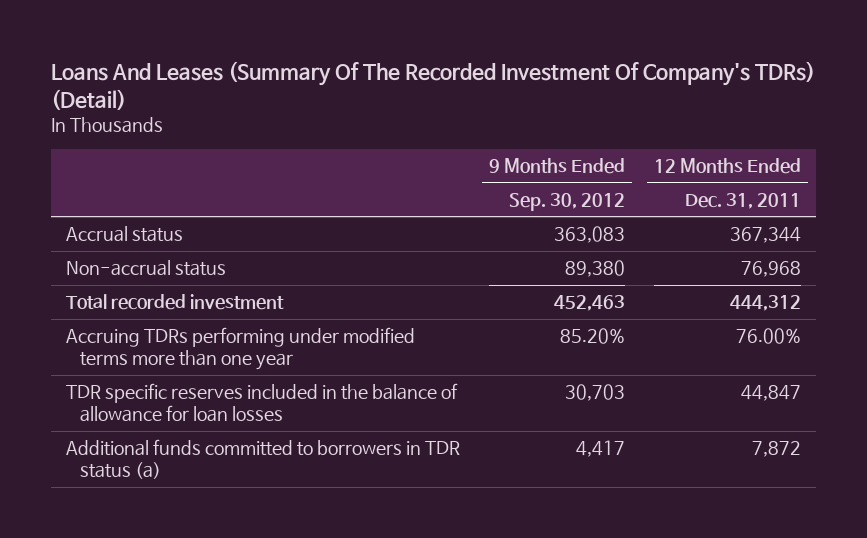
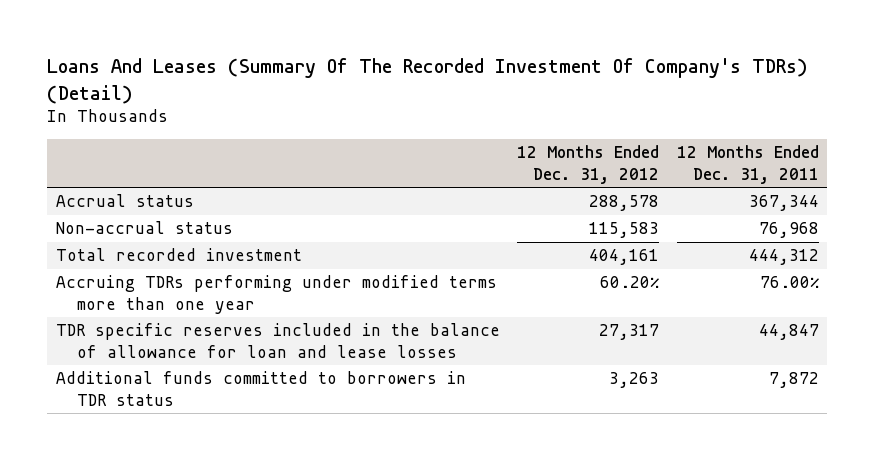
- | 9 Months Ended Sep. 30, 2012 | 12 Months Ended Dec. 31, 2011
+ | 12 Months Ended Dec. 31, 2012 | 12 Months Ended Dec. 31, 2011
- TDR specific reserves included in the balance of allowance for loan losses | 30,703 | 44,847
- Additional funds committed to borrowers in TDR status (a) | 4,417 | 7,872
+ TDR specific reserves included in the balance of allowance for loan and lease losses | 27,317 | 44,847
+ Additional funds committed to borrowers in TDR status | 3,263 | 7,872

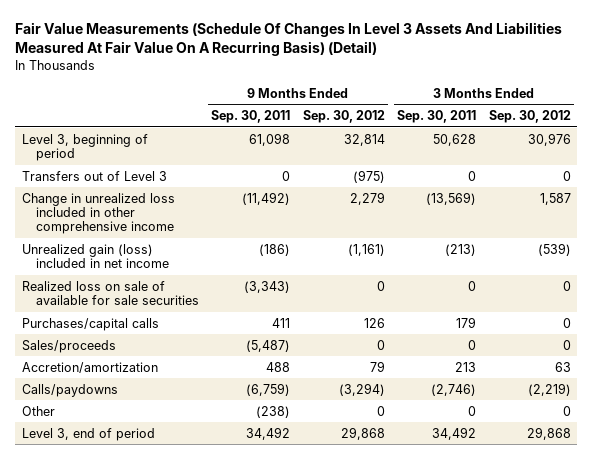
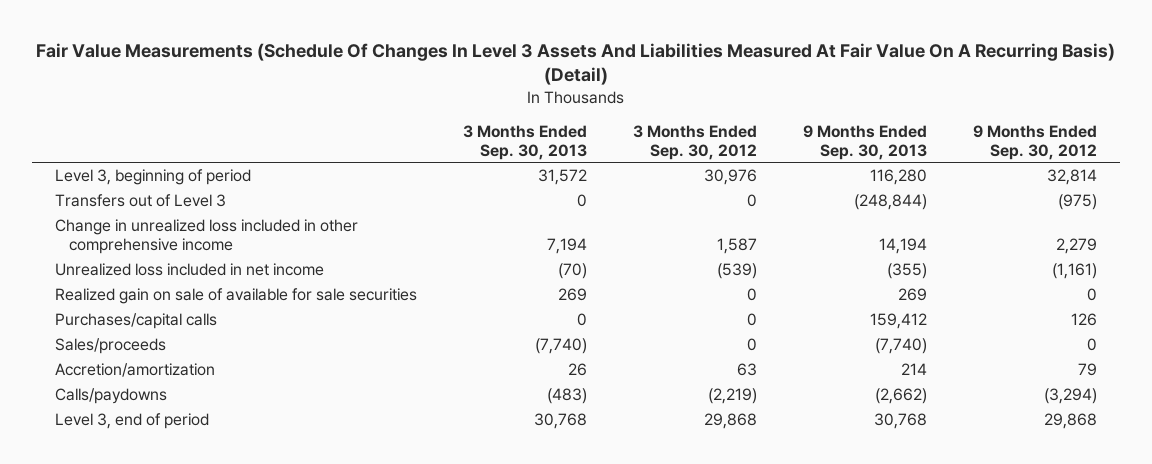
- | 9 Months Ended Sep. 30, 2011 | 9 Months Ended Sep. 30, 2012 | 3 Months Ended Sep. 30, 2011 | 3 Months Ended Sep. 30, 2012
+ | 3 Months Ended Sep. 30, 2013 | 3 Months Ended Sep. 30, 2012 | 9 Months Ended Sep. 30, 2013 | 9 Months Ended Sep. 30, 2012
- Unrealized gain (loss) included in net income | (186) | (1,161) | (213) | (539)
- Realized loss on sale of available for sale securities | (3,343) | 0 | 0 | 0
+ Unrealized loss included in net income | (70) | (539) | (355) | (1,161)
+ Realized gain on sale of available for sale securities | 269 | 0 | 269 | 0
- Other | (238) | 0 | 0 | 0

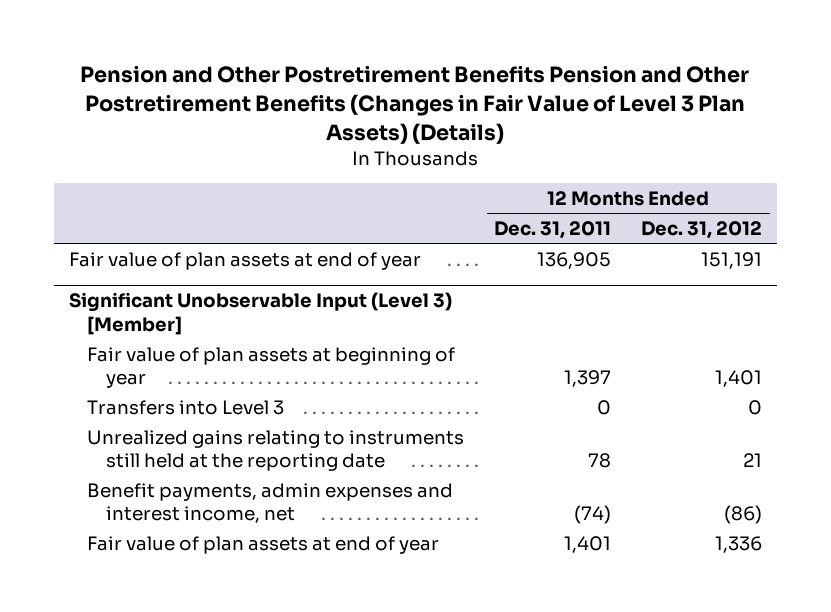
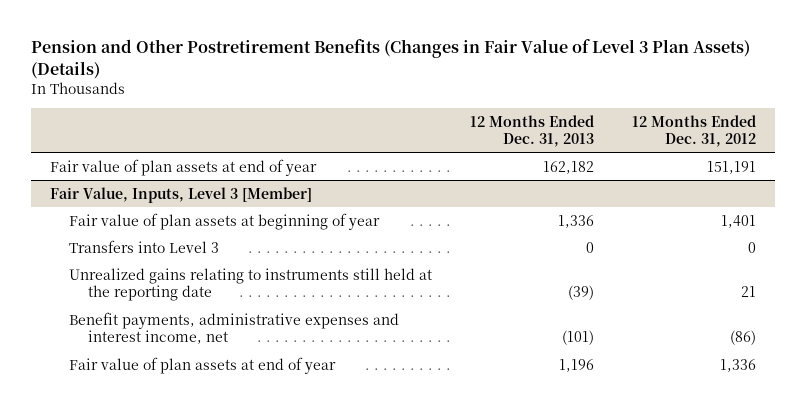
- Pension and Other Postretirement Benefits Pension and Other Postretirement Benefits (Changes in Fair Value of Level 3 Plan Assets) (Details)
+ Pension and Other Postretirement Benefits (Changes in Fair Value of Level 3 Plan Assets) (Details)
- | 12 Months Ended Dec. 31, 2011 | 12 Months Ended Dec. 31, 2012
+ | 12 Months Ended Dec. 31, 2013 | 12 Months Ended Dec. 31, 2012
- Significant Unobservable Input (Level 3) [Member]
+ Fair Value, Inputs, Level 3 [Member]
- Benefit payments, admin expenses and interest income, net | (74) | (86)
+ Benefit payments, administrative expenses and interest income, net | (101) | (86)

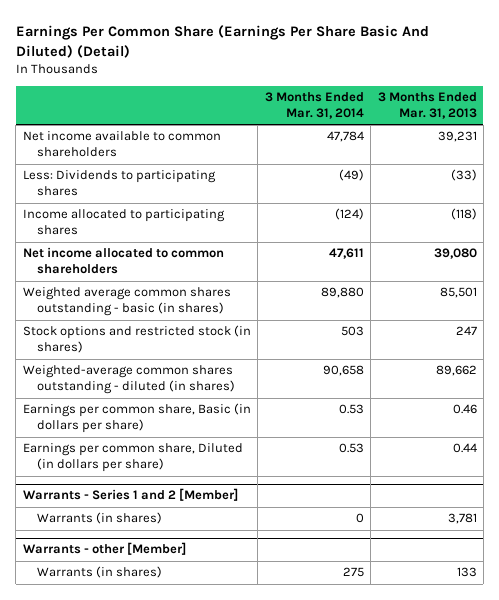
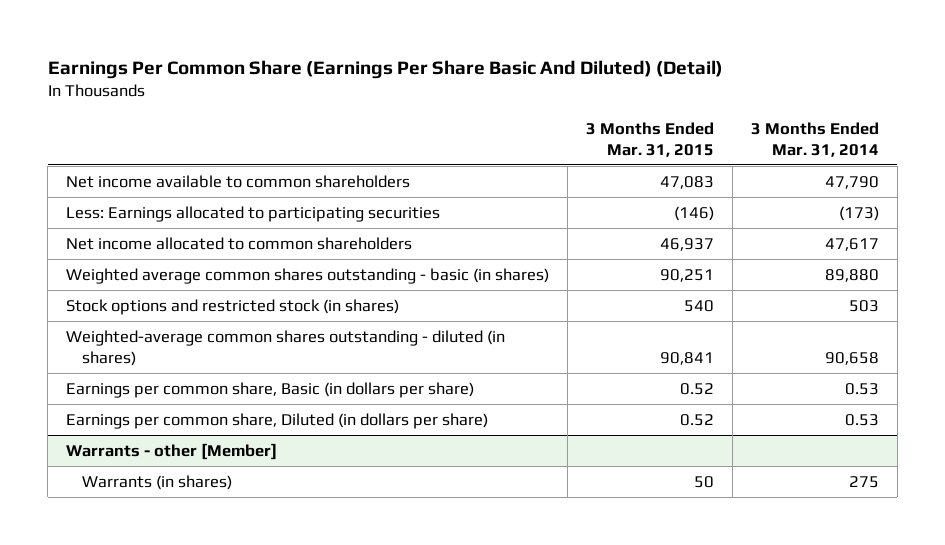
- | 3 Months Ended Mar. 31, 2014 | 3 Months Ended Mar. 31, 2013
+ | 3 Months Ended Mar. 31, 2015 | 3 Months Ended Mar. 31, 2014
- Net income available to common shareholders | 47,784 | 39,231
- Less: Dividends to participating shares | (49) | (33)
- Income allocated to participating shares | (124) | (118)
- Net income allocated to common shareholders | 47,611 | 39,080
+ Net income available to common shareholders | 47,083 | 47,790
+ Less: Earnings allocated to participating securities | (146) | (173)
+ Net income allocated to common shareholders | 46,937 | 47,617
- Warrants - Series 1 and 2 [Member]
- Warrants (in shares) | 0 | 3,781

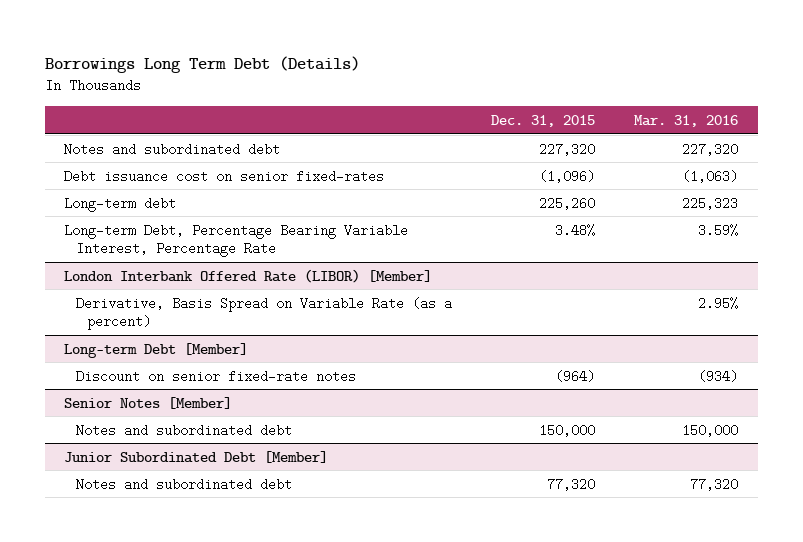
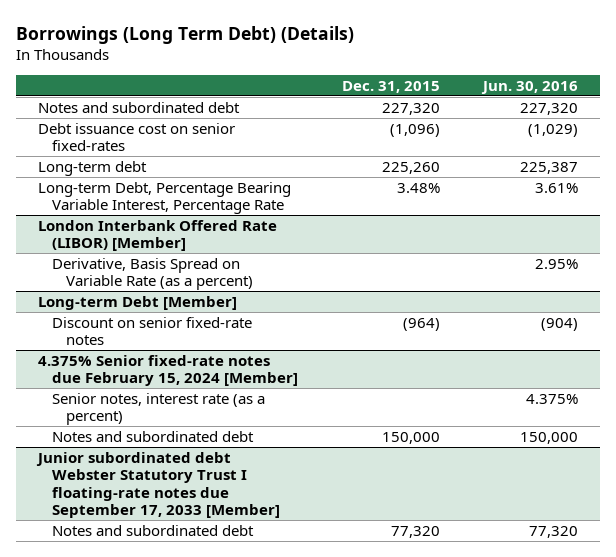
- Borrowings Long Term Debt (Details)
+ Borrowings (Long Term Debt) (Details)
- | Dec. 31, 2015 | Mar. 31, 2016
+ | Dec. 31, 2015 | Jun. 30, 2016
- Senior Notes [Member]
+ 4.375% Senior fixed-rate notes due February 15, 2024 [Member]
+ Senior notes, interest rate (as a percent) | | 4.375%
- Junior Subordinated Debt [Member]
+ Junior subordinated debt Webster Statutory Trust I floating-rate notes due September 17, 2033 [Member]

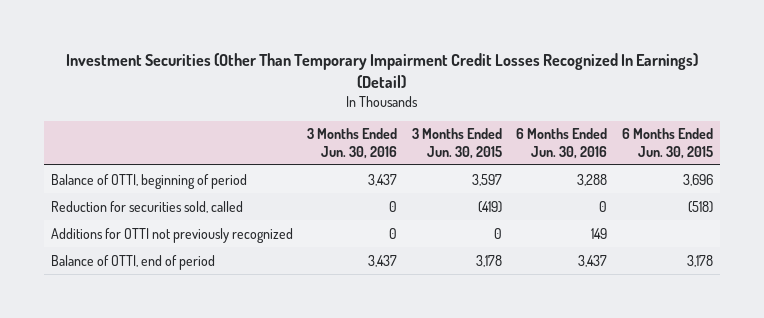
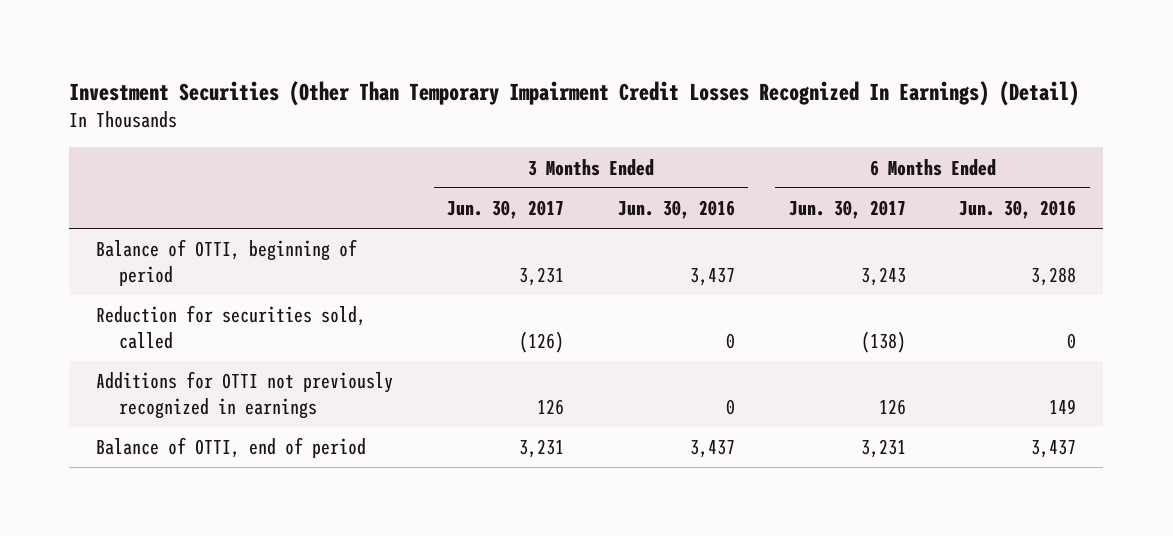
- | 3 Months Ended Jun. 30, 2016 | 3 Months Ended Jun. 30, 2015 | 6 Months Ended Jun. 30, 2016 | 6 Months Ended Jun. 30, 2015
+ | 3 Months Ended Jun. 30, 2017 | 3 Months Ended Jun. 30, 2016 | 6 Months Ended Jun. 30, 2017 | 6 Months Ended Jun. 30, 2016
- Additions for OTTI not previously recognized | 0 | 0 | 149 |
+ Additions for OTTI not previously recognized in earnings | 126 | 0 | 126 | 149

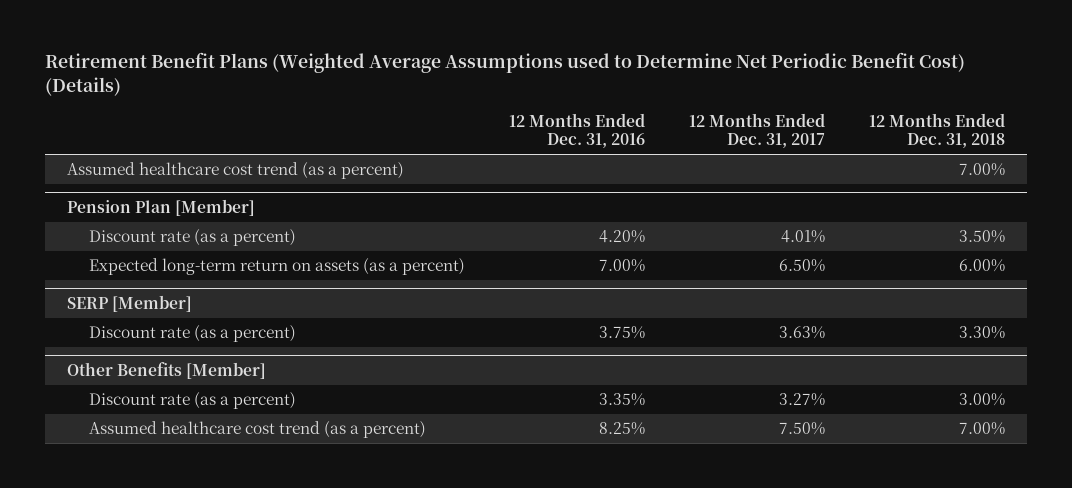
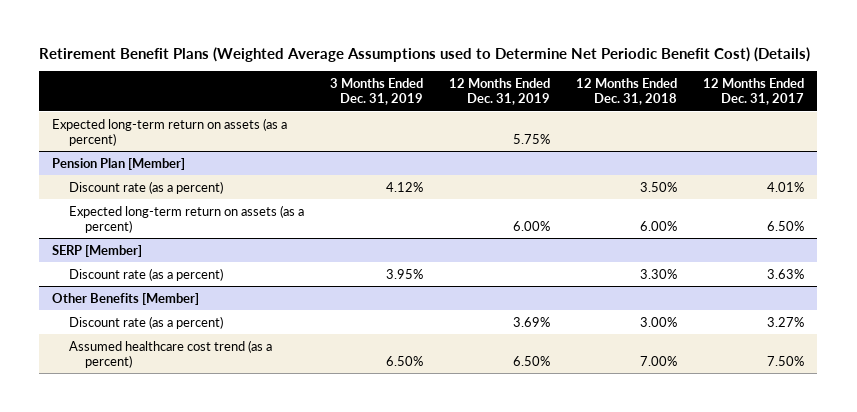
- | 12 Months Ended Dec. 31, 2016 | 12 Months Ended Dec. 31, 2017 | 12 Months Ended Dec. 31, 2018
+ | 3 Months Ended Dec. 31, 2019 | 12 Months Ended Dec. 31, 2019 | 12 Months Ended Dec. 31, 2018 | 12 Months Ended Dec. 31, 2017
- Assumed healthcare cost trend (as a percent) | | | 7.00%
+ Expected long-term return on assets (as a percent) | | 5.75% | |

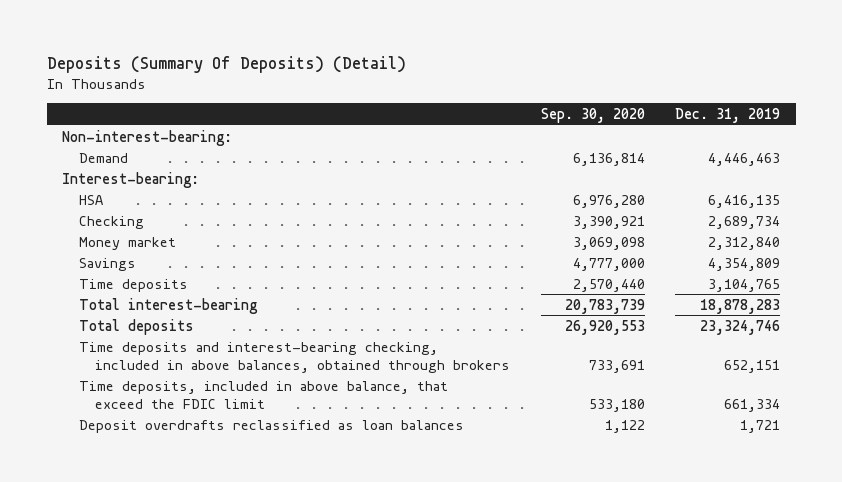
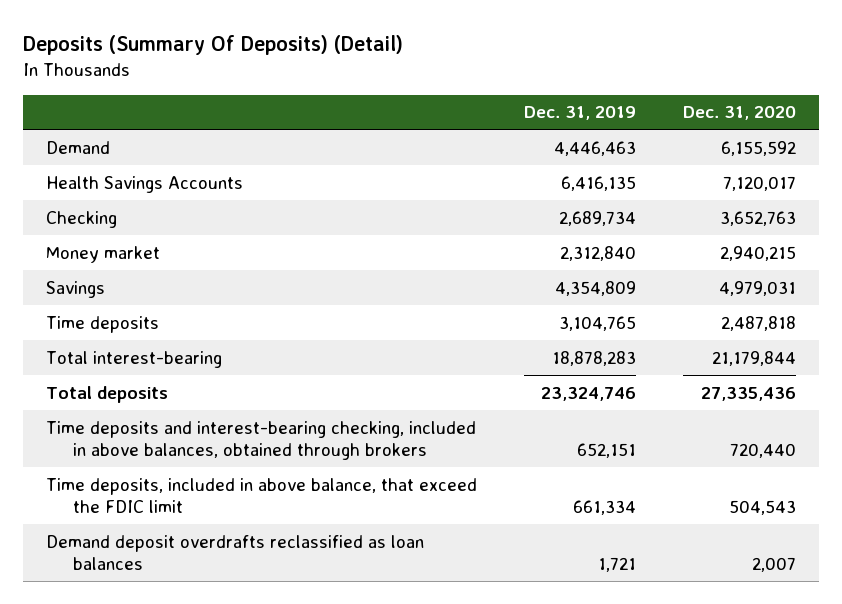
- | Sep. 30, 2020 | Dec. 31, 2019
+ | Dec. 31, 2019 | Dec. 31, 2020
- Non-interest-bearing:
- Interest-bearing:
- HSA | 6,976,280 | 6,416,135
+ Health Savings Accounts | 6,416,135 | 7,120,017
- Deposit overdrafts reclassified as loan balances | 1,122 | 1,721
+ Demand deposit overdrafts reclassified as loan balances | 1,721 | 2,007

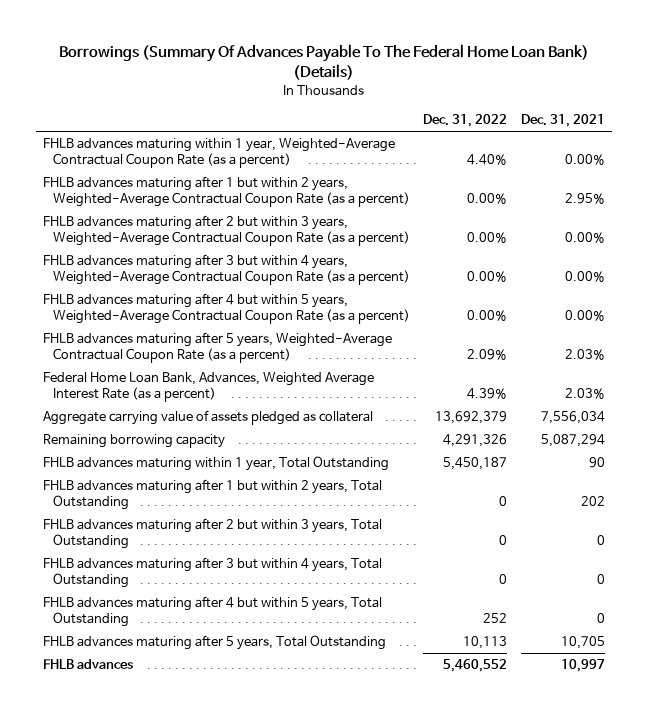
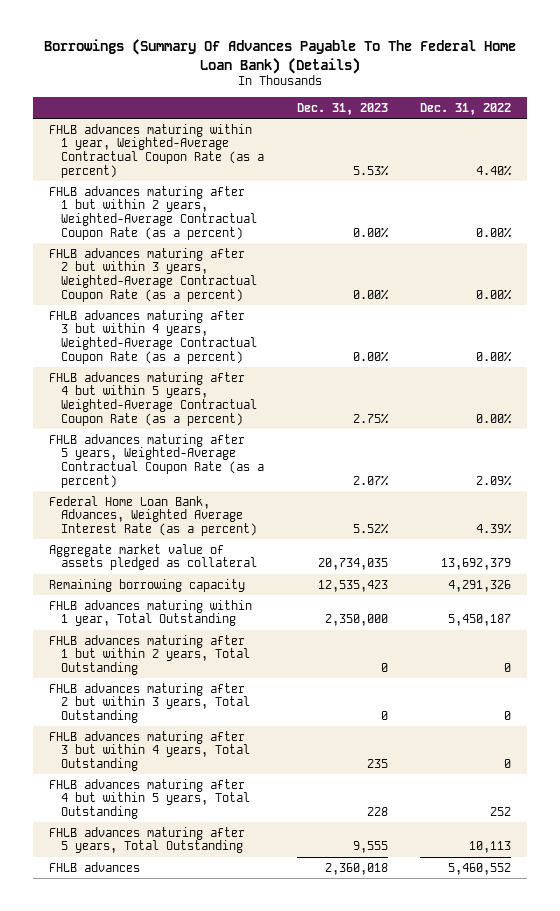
- | Dec. 31, 2022 | Dec. 31, 2021
+ | Dec. 31, 2023 | Dec. 31, 2022
- Aggregate carrying value of assets pledged as collateral | 13,692,379 | 7,556,034
+ Aggregate market value of assets pledged as collateral | 20,734,035 | 13,692,379

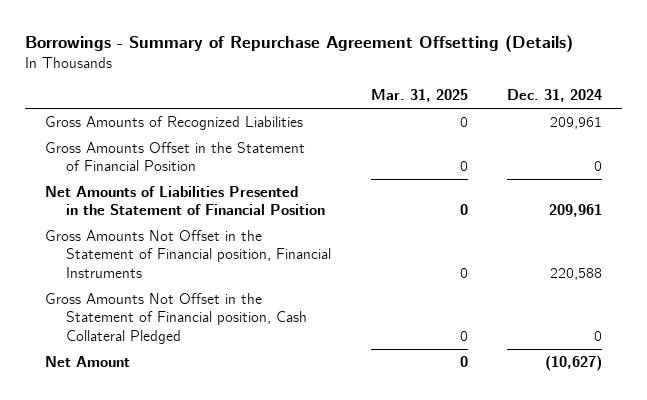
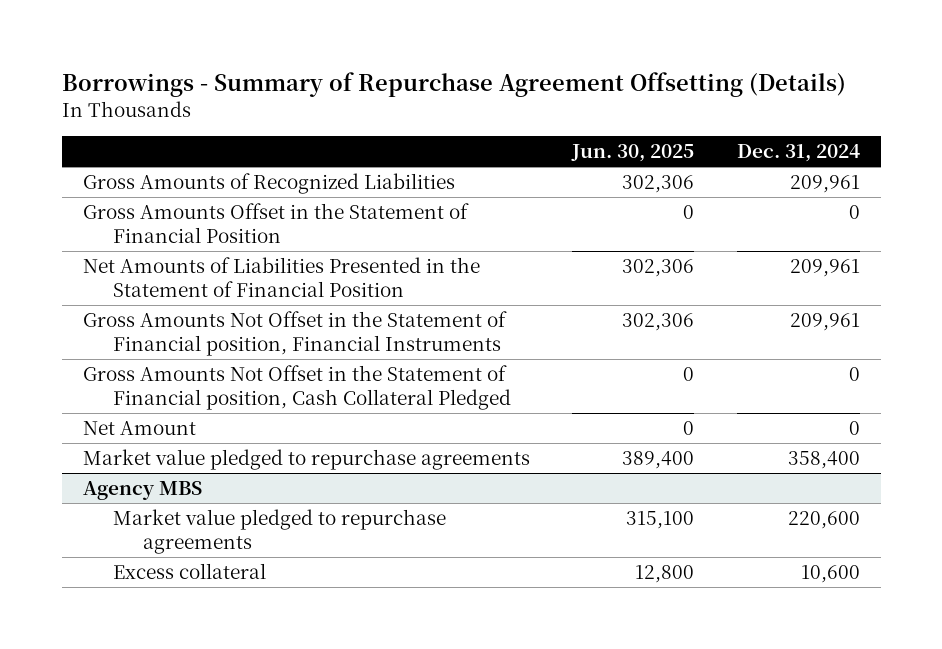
- | Mar. 31, 2025 | Dec. 31, 2024
+ | Jun. 30, 2025 | Dec. 31, 2024
- Gross Amounts Not Offset in the Statement of Financial position, Financial Instruments | 0 | 220,588
+ Gross Amounts Not Offset in the Statement of Financial position, Financial Instruments | 302,306 | 209,961
- Net Amount | 0 | (10,627)
+ Net Amount | 0 | 0
+ Market value pledged to repurchase agreements | 389,400 | 358,400
+ Agency MBS
+ Market value pledged to repurchase agreements | 315,100 | 220,600
+ Excess collateral | 12,800 | 10,600

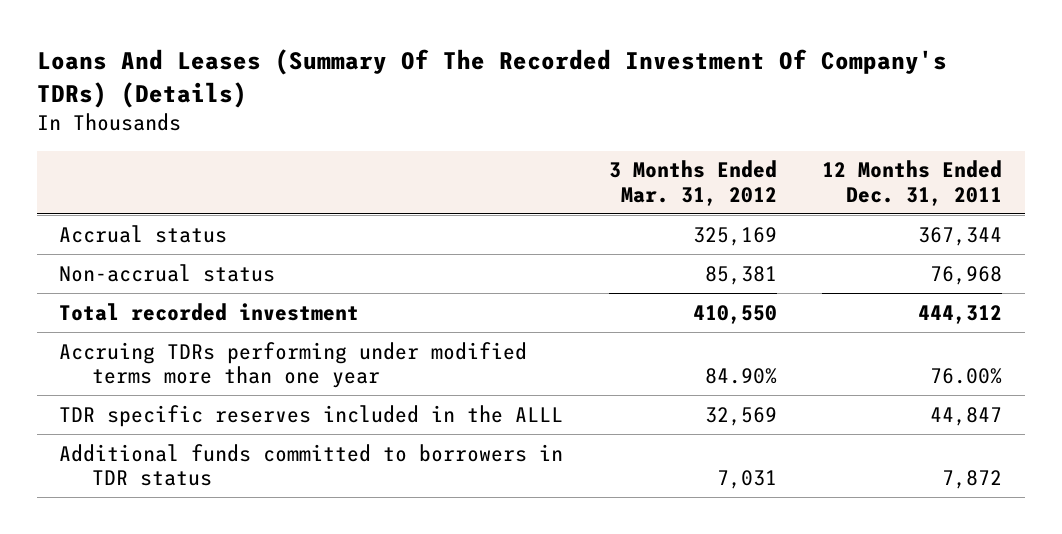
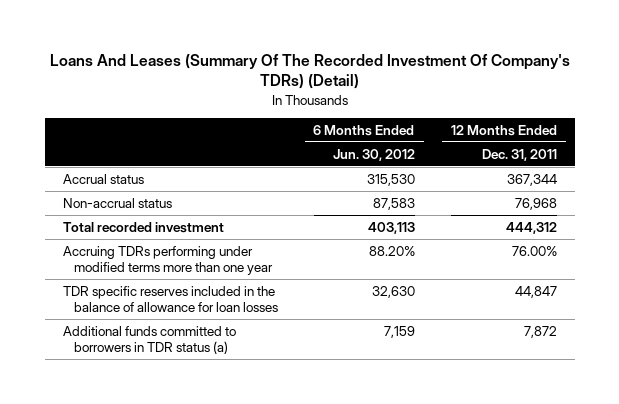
- Loans And Leases (Summary Of The Recorded Investment Of Company's TDRs) (Details)
+ Loans And Leases (Summary Of The Recorded Investment Of Company's TDRs) (Detail)
- | 3 Months Ended Mar. 31, 2012 | 12 Months Ended Dec. 31, 2011
+ | 6 Months Ended Jun. 30, 2012 | 12 Months Ended Dec. 31, 2011
- TDR specific reserves included in the ALLL | 32,569 | 44,847
- Additional funds committed to borrowers in TDR status | 7,031 | 7,872
+ TDR specific reserves included in the balance of allowance for loan losses | 32,630 | 44,847
+ Additional funds committed to borrowers in TDR status (a) | 7,159 | 7,872

